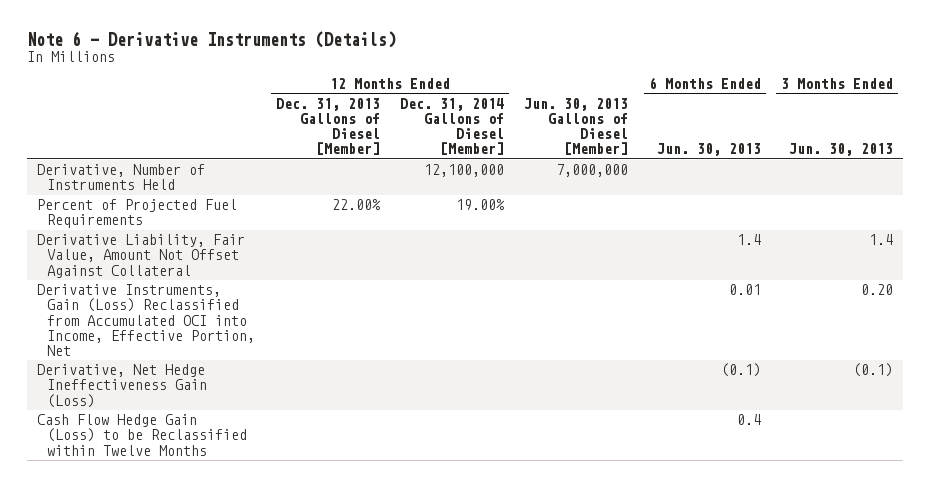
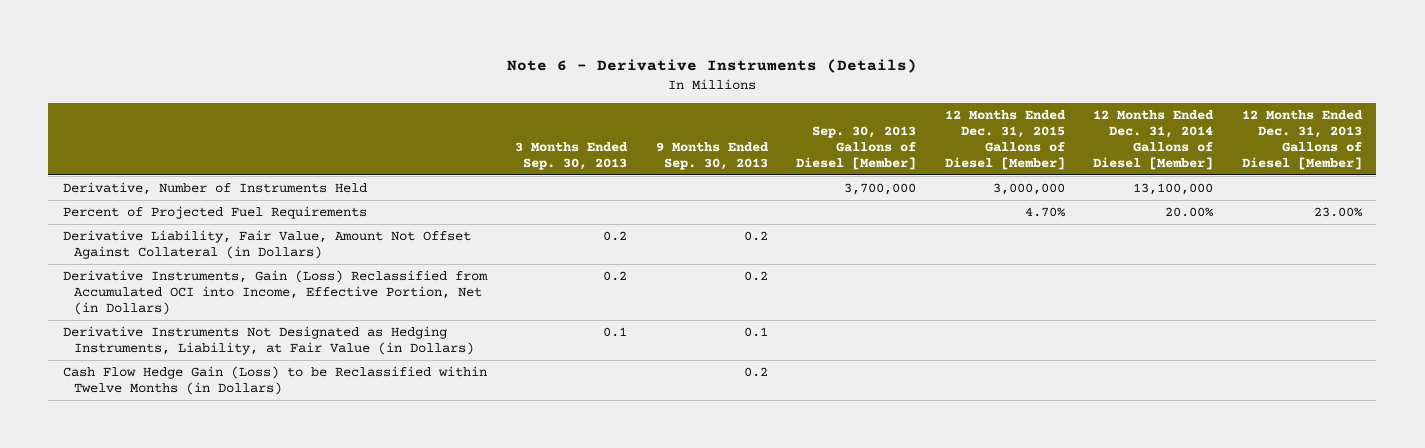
- | 12 Months Ended Dec. 31, 2013 Gallons of Diesel [Member] | 12 Months Ended Dec. 31, 2014 Gallons of Diesel [Member] | Jun. 30, 2013 Gallons of Diesel [Member] | 6 Months Ended Jun. 30, 2013 | 3 Months Ended Jun. 30, 2013
+ | 3 Months Ended Sep. 30, 2013 | 9 Months Ended Sep. 30, 2013 | Sep. 30, 2013 Gallons of Diesel [Member] | 12 Months Ended Dec. 31, 2015 Gallons of Diesel [Member] | 12 Months Ended Dec. 31, 2014 Gallons of Diesel [Member] | 12 Months Ended Dec. 31, 2013 Gallons of Diesel [Member]
- Derivative, Number of Instruments Held | | 12,100,000 | 7,000,000 | |
- Percent of Projected Fuel Requirements | 22.00% | 19.00% | | |
- Derivative Liability, Fair Value, Amount Not Offset Against Collateral | | | | 1.4 | 1.4
- Derivative Instruments, Gain (Loss) Reclassified from Accumulated OCI into Income, Effective Portion, Net | | | | 0.01 | 0.20
- Derivative, Net Hedge Ineffectiveness Gain (Loss) | | | | (0.1) | (0.1)
- Cash Flow Hedge Gain (Loss) to be Reclassified within Twelve Months | | | | 0.4 |
+ Derivative, Number of Instruments Held | | | 3,700,000 | 3,000,000 | 13,100,000 |
+ Percent of Projected Fuel Requirements | | | | 4.70% | 20.00% | 23.00%
+ Derivative Liability, Fair Value, Amount Not Offset Against Collateral (in Dollars) | 0.2 | 0.2 | | | |
+ Derivative Instruments, Gain (Loss) Reclassified from Accumulated OCI into Income, Effective Portion, Net (in Dollars) | 0.2 | 0.2 | | | |
+ Derivative Instruments Not Designated as Hedging Instruments, Liability, at Fair Value (in Dollars) | 0.1 | 0.1 | | | |
+ Cash Flow Hedge Gain (Loss) to be Reclassified within Twelve Months (in Dollars) | | 0.2 | | | |

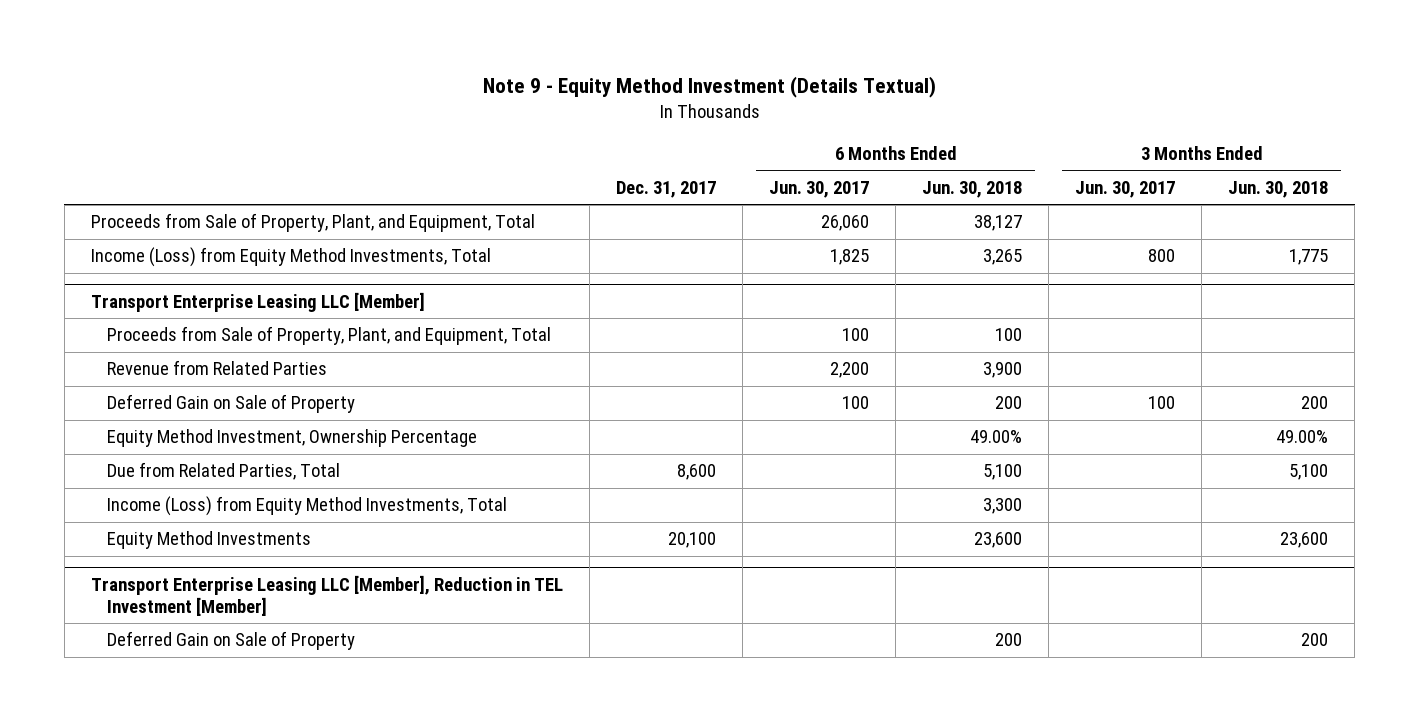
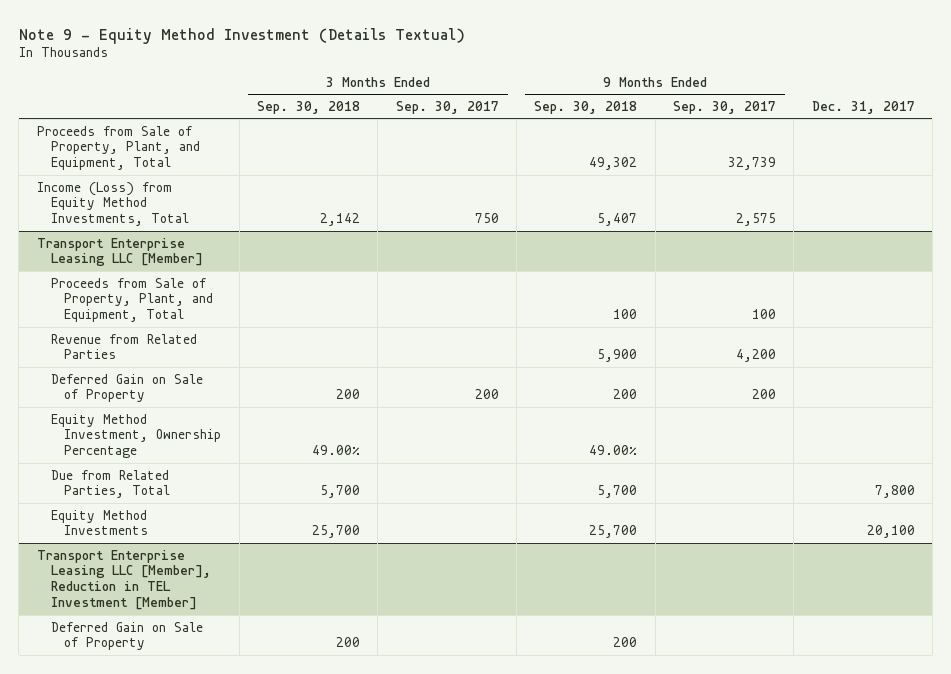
- | Dec. 31, 2017 | 6 Months Ended Jun. 30, 2017 | 6 Months Ended Jun. 30, 2018 | 3 Months Ended Jun. 30, 2017 | 3 Months Ended Jun. 30, 2018
+ | 3 Months Ended Sep. 30, 2018 | 3 Months Ended Sep. 30, 2017 | 9 Months Ended Sep. 30, 2018 | 9 Months Ended Sep. 30, 2017 | Dec. 31, 2017
@ Transport Enterprise Leasing LLC [Member]
- Due from Related Parties, Total | 8,600 | | 5,100 | | 5,100
- Income (Loss) from Equity Method Investments, Total | | | 3,300 | |
+ Due from Related Parties, Total | 5,700 | | 5,700 | | 7,800

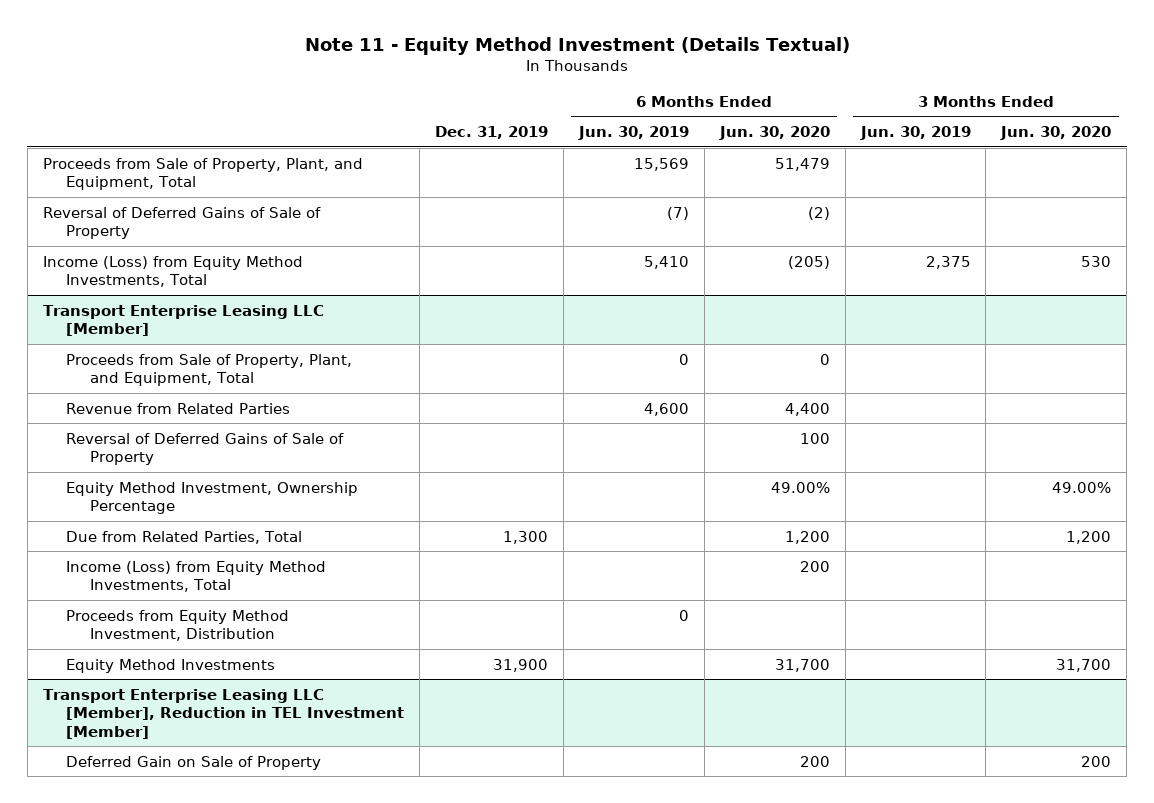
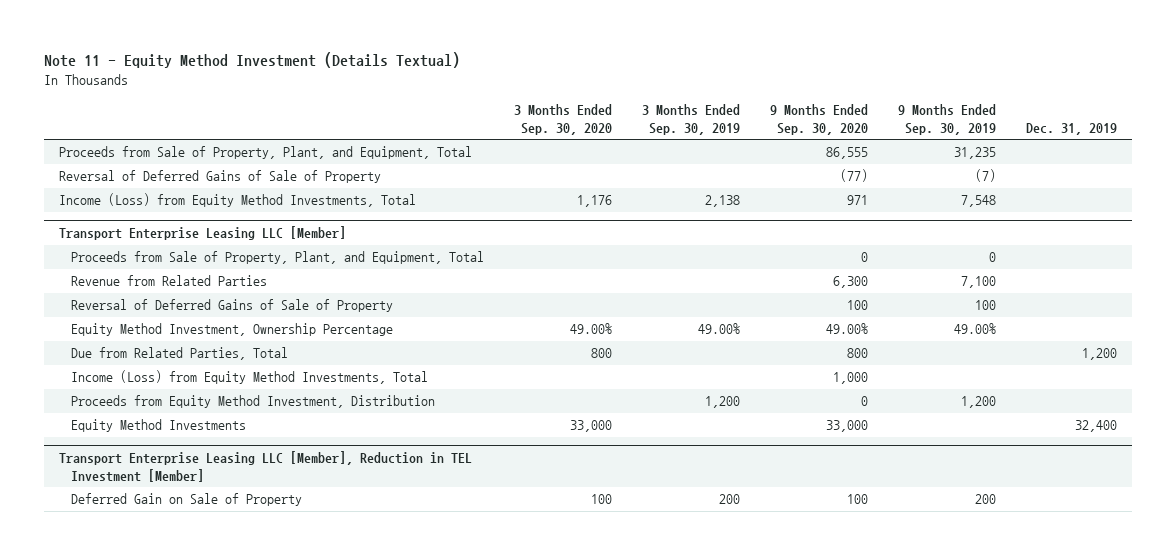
- | Dec. 31, 2019 | 6 Months Ended Jun. 30, 2019 | 6 Months Ended Jun. 30, 2020 | 3 Months Ended Jun. 30, 2019 | 3 Months Ended Jun. 30, 2020
+ | 3 Months Ended Sep. 30, 2020 | 3 Months Ended Sep. 30, 2019 | 9 Months Ended Sep. 30, 2020 | 9 Months Ended Sep. 30, 2019 | Dec. 31, 2019
@ Transport Enterprise Leasing LLC [Member]
- Due from Related Parties, Total | 1,300 | | 1,200 | | 1,200
+ Due from Related Parties, Total | 800 | | 800 | | 1,200
- Equity Method Investments | 31,900 | | 31,700 | | 31,700
+ Equity Method Investments | 33,000 | | 33,000 | | 32,400

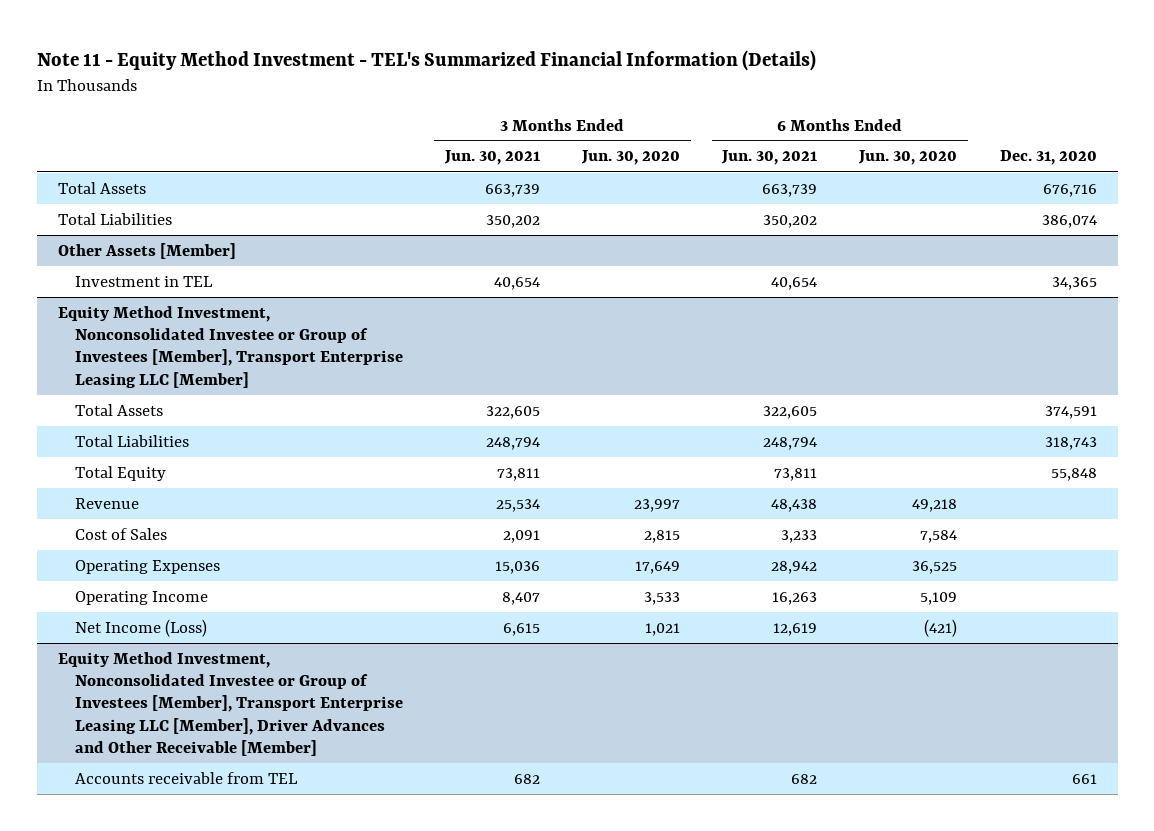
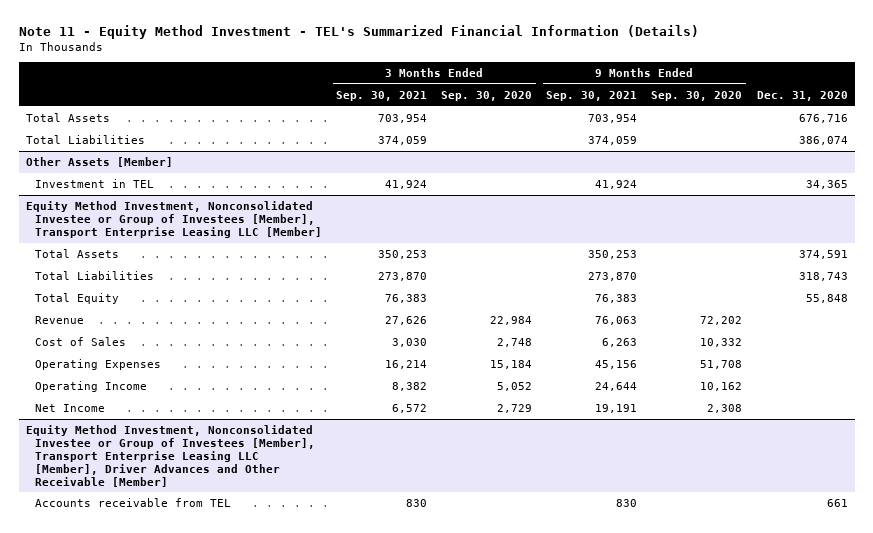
- | 3 Months Ended Jun. 30, 2021 | 3 Months Ended Jun. 30, 2020 | 6 Months Ended Jun. 30, 2021 | 6 Months Ended Jun. 30, 2020 | Dec. 31, 2020
+ | 3 Months Ended Sep. 30, 2021 | 3 Months Ended Sep. 30, 2020 | 9 Months Ended Sep. 30, 2021 | 9 Months Ended Sep. 30, 2020 | Dec. 31, 2020
@ Equity Method Investment, Nonconsolidated Investee or Group of Investees [Member], Transport Enterprise Leasing LLC [Member]
- Net Income (Loss) | 6,615 | 1,021 | 12,619 | (421) |
+ Net Income | 6,572 | 2,729 | 19,191 | 2,308 |

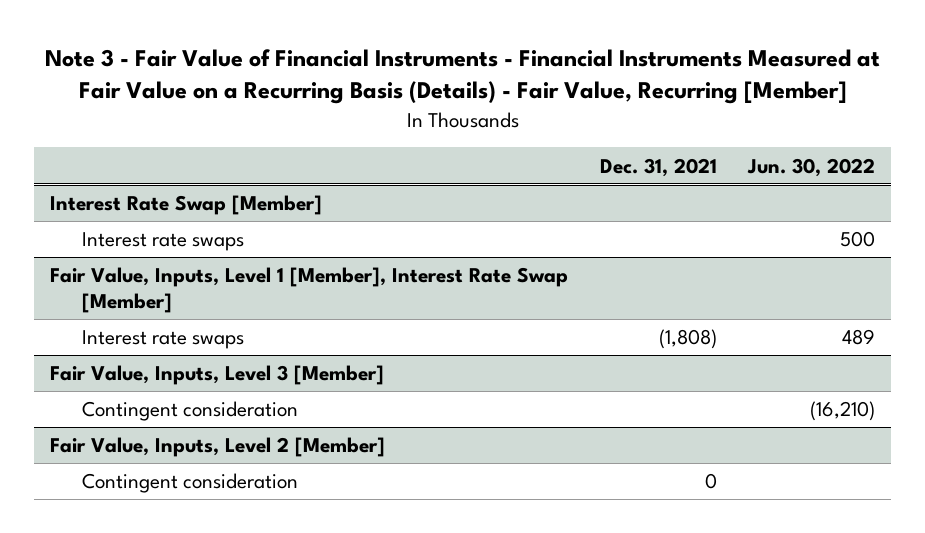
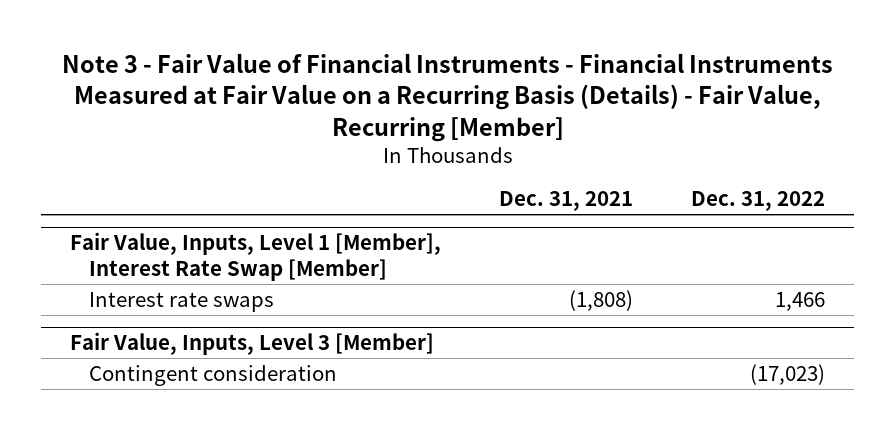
- | Dec. 31, 2021 | Jun. 30, 2022
+ | Dec. 31, 2021 | Dec. 31, 2022
- Interest Rate Swap [Member]
- Interest rate swaps | | 500
- Fair Value, Inputs, Level 2 [Member]
- Contingent consideration | 0 |

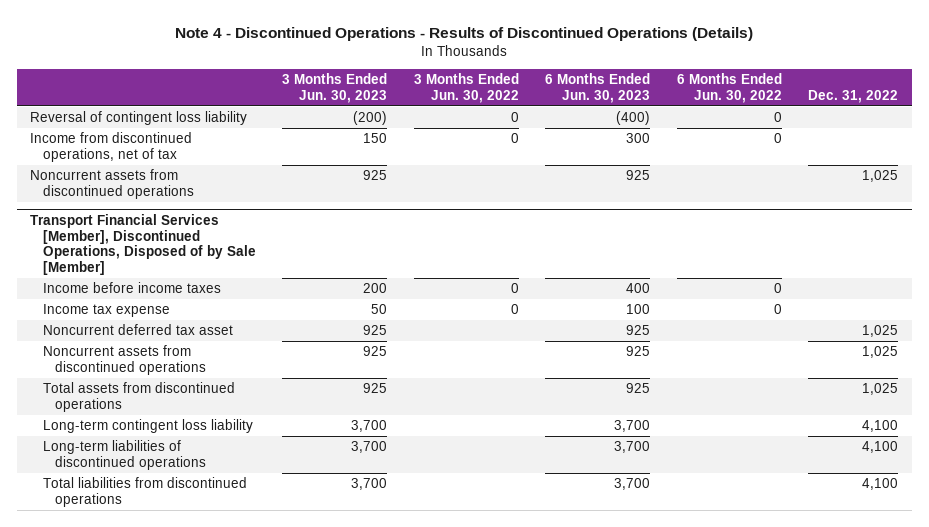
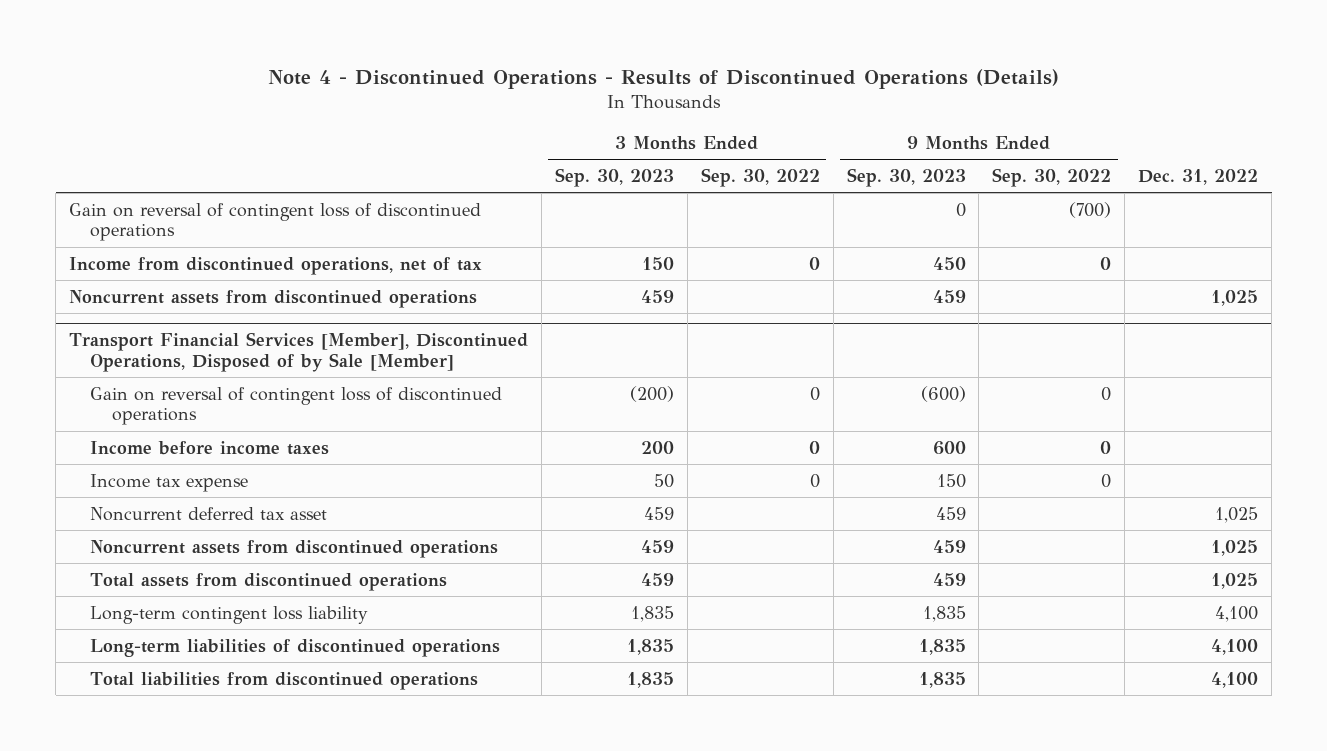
- | 3 Months Ended Jun. 30, 2023 | 3 Months Ended Jun. 30, 2022 | 6 Months Ended Jun. 30, 2023 | 6 Months Ended Jun. 30, 2022 | Dec. 31, 2022
+ | 3 Months Ended Sep. 30, 2023 | 3 Months Ended Sep. 30, 2022 | 9 Months Ended Sep. 30, 2023 | 9 Months Ended Sep. 30, 2022 | Dec. 31, 2022
- Reversal of contingent loss liability | (200) | 0 | (400) | 0 |
+ Gain on reversal of contingent loss of discontinued operations | | | 0 | (700) |
@ Transport Financial Services [Member], Discontinued Operations, Disposed of by Sale [Member]
+ Gain on reversal of contingent loss of discontinued operations | (200) | 0 | (600) | 0 |

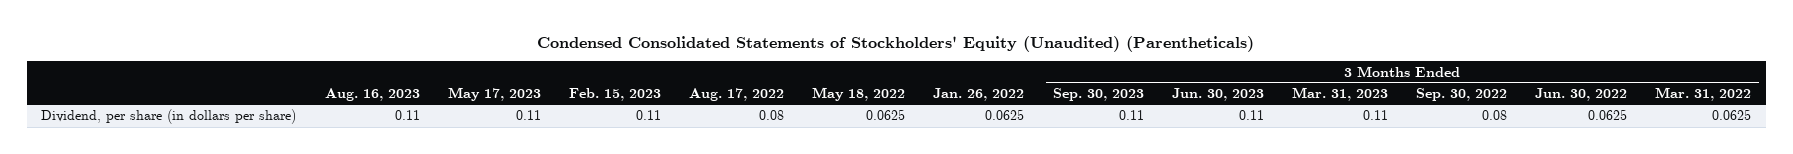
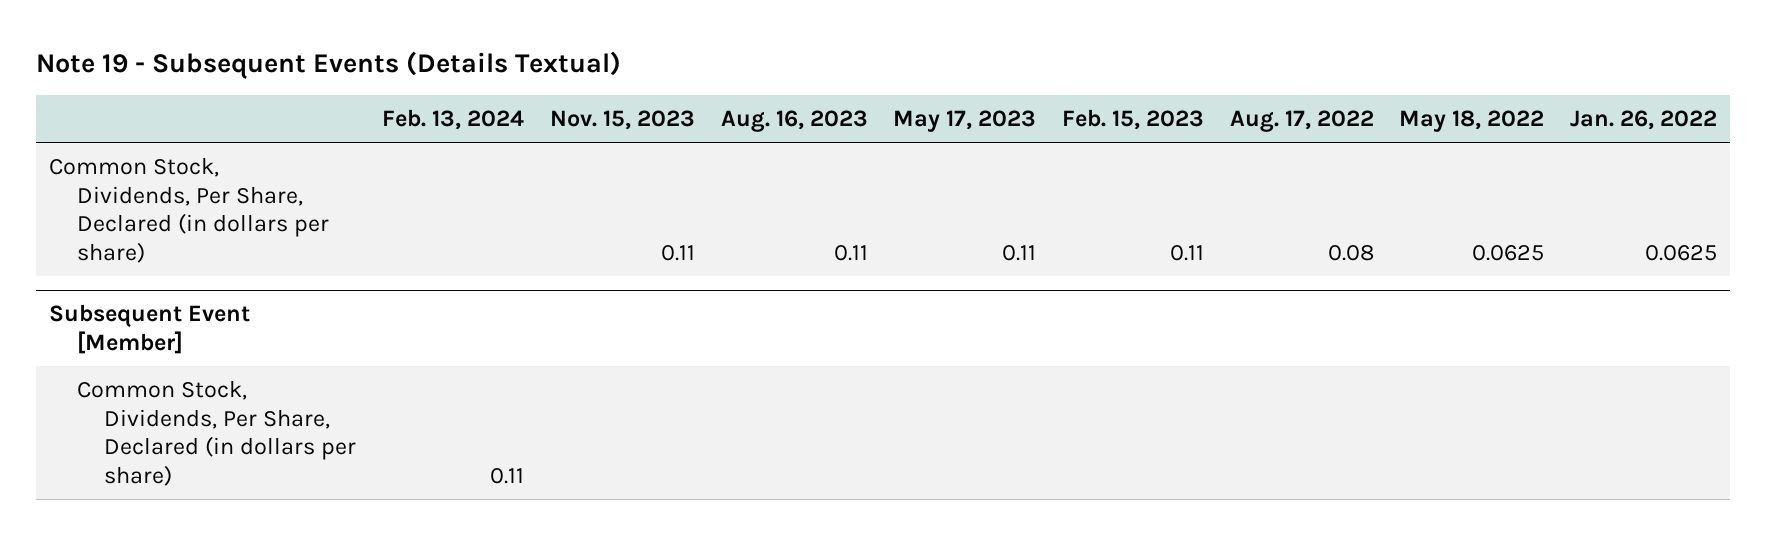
- Condensed Consolidated Statements of Stockholders' Equity (Unaudited) (Parentheticals)
+ Note 19 - Subsequent Events (Details Textual)
- | Aug. 16, 2023 | May 17, 2023 | Feb. 15, 2023 | Aug. 17, 2022 | May 18, 2022 | Jan. 26, 2022 | 3 Months Ended Sep. 30, 2023 | 3 Months Ended Jun. 30, 2023 | 3 Months Ended Mar. 31, 2023 | 3 Months Ended Sep. 30, 2022 | 3 Months Ended Jun. 30, 2022 | 3 Months Ended Mar. 31, 2022
+ | Feb. 13, 2024 | Nov. 15, 2023 | Aug. 16, 2023 | May 17, 2023 | Feb. 15, 2023 | Aug. 17, 2022 | May 18, 2022 | Jan. 26, 2022
- Dividend, per share (in dollars per share) | 0.11 | 0.11 | 0.11 | 0.08 | 0.0625 | 0.0625 | 0.11 | 0.11 | 0.11 | 0.08 | 0.0625 | 0.0625
+ Common Stock, Dividends, Per Share, Declared (in dollars per share) | | 0.11 | 0.11 | 0.11 | 0.11 | 0.08 | 0.0625 | 0.0625
+ Subsequent Event [Member]
+ Common Stock, Dividends, Per Share, Declared (in dollars per share) | 0.11 | | | | | | |

